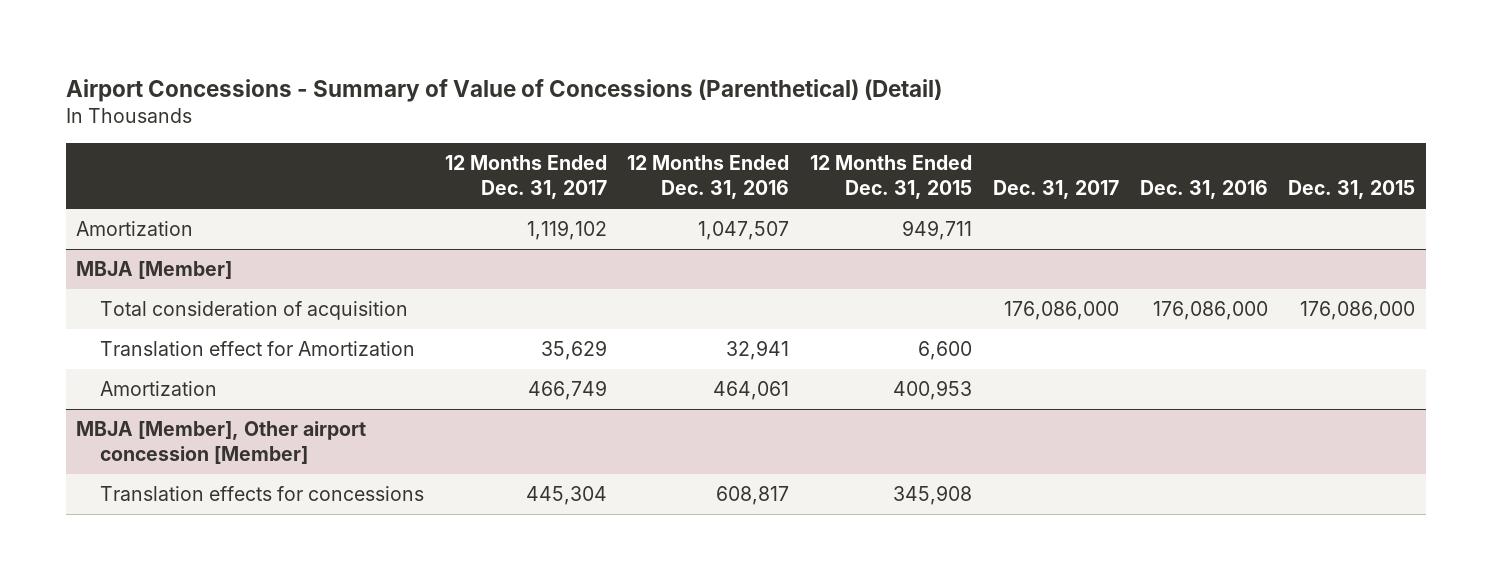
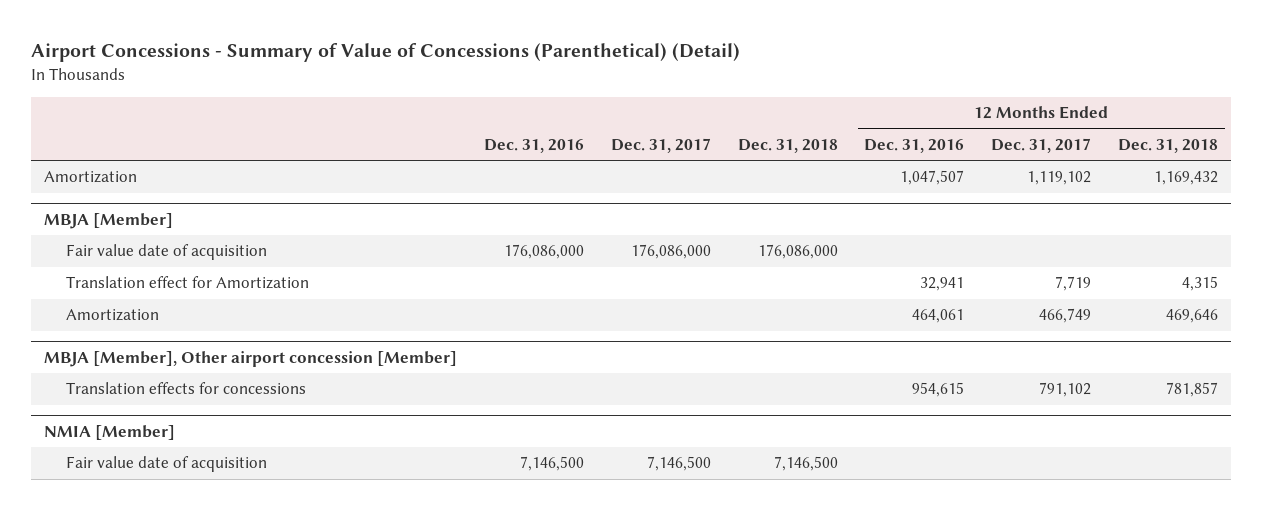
- | 12 Months Ended Dec. 31, 2017 | 12 Months Ended Dec. 31, 2016 | 12 Months Ended Dec. 31, 2015 | Dec. 31, 2017 | Dec. 31, 2016 | Dec. 31, 2015
+ | Dec. 31, 2016 | Dec. 31, 2017 | Dec. 31, 2018 | 12 Months Ended Dec. 31, 2016 | 12 Months Ended Dec. 31, 2017 | 12 Months Ended Dec. 31, 2018
@ MBJA [Member]
- Total consideration of acquisition | | | | 176,086,000 | 176,086,000 | 176,086,000
- Translation effect for Amortization | 35,629 | 32,941 | 6,600 | | |
+ Fair value date of acquisition | 176,086,000 | 176,086,000 | 176,086,000 | | |
+ Translation effect for Amortization | | | | 32,941 | 7,719 | 4,315
@ MBJA [Member], Other airport concession [Member]
- Translation effects for concessions | 445,304 | 608,817 | 345,908 | | |
+ Translation effects for concessions | | | | 954,615 | 791,102 | 781,857
+ NMIA [Member]
+ Fair value date of acquisition | 7,146,500 | 7,146,500 | 7,146,500 | | |

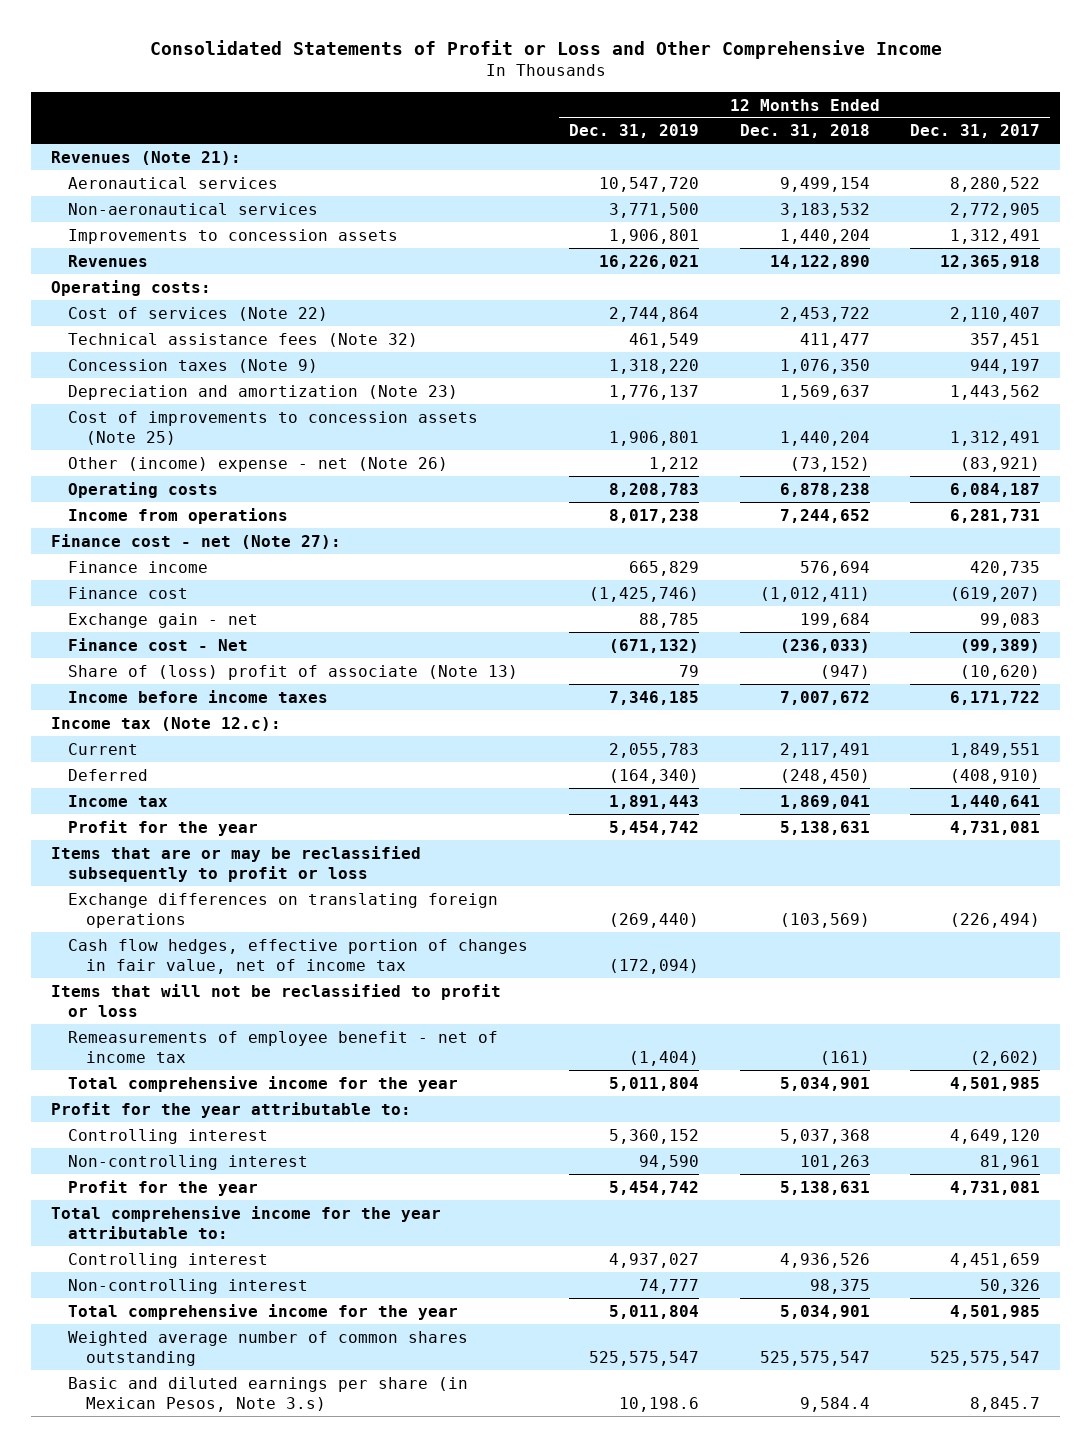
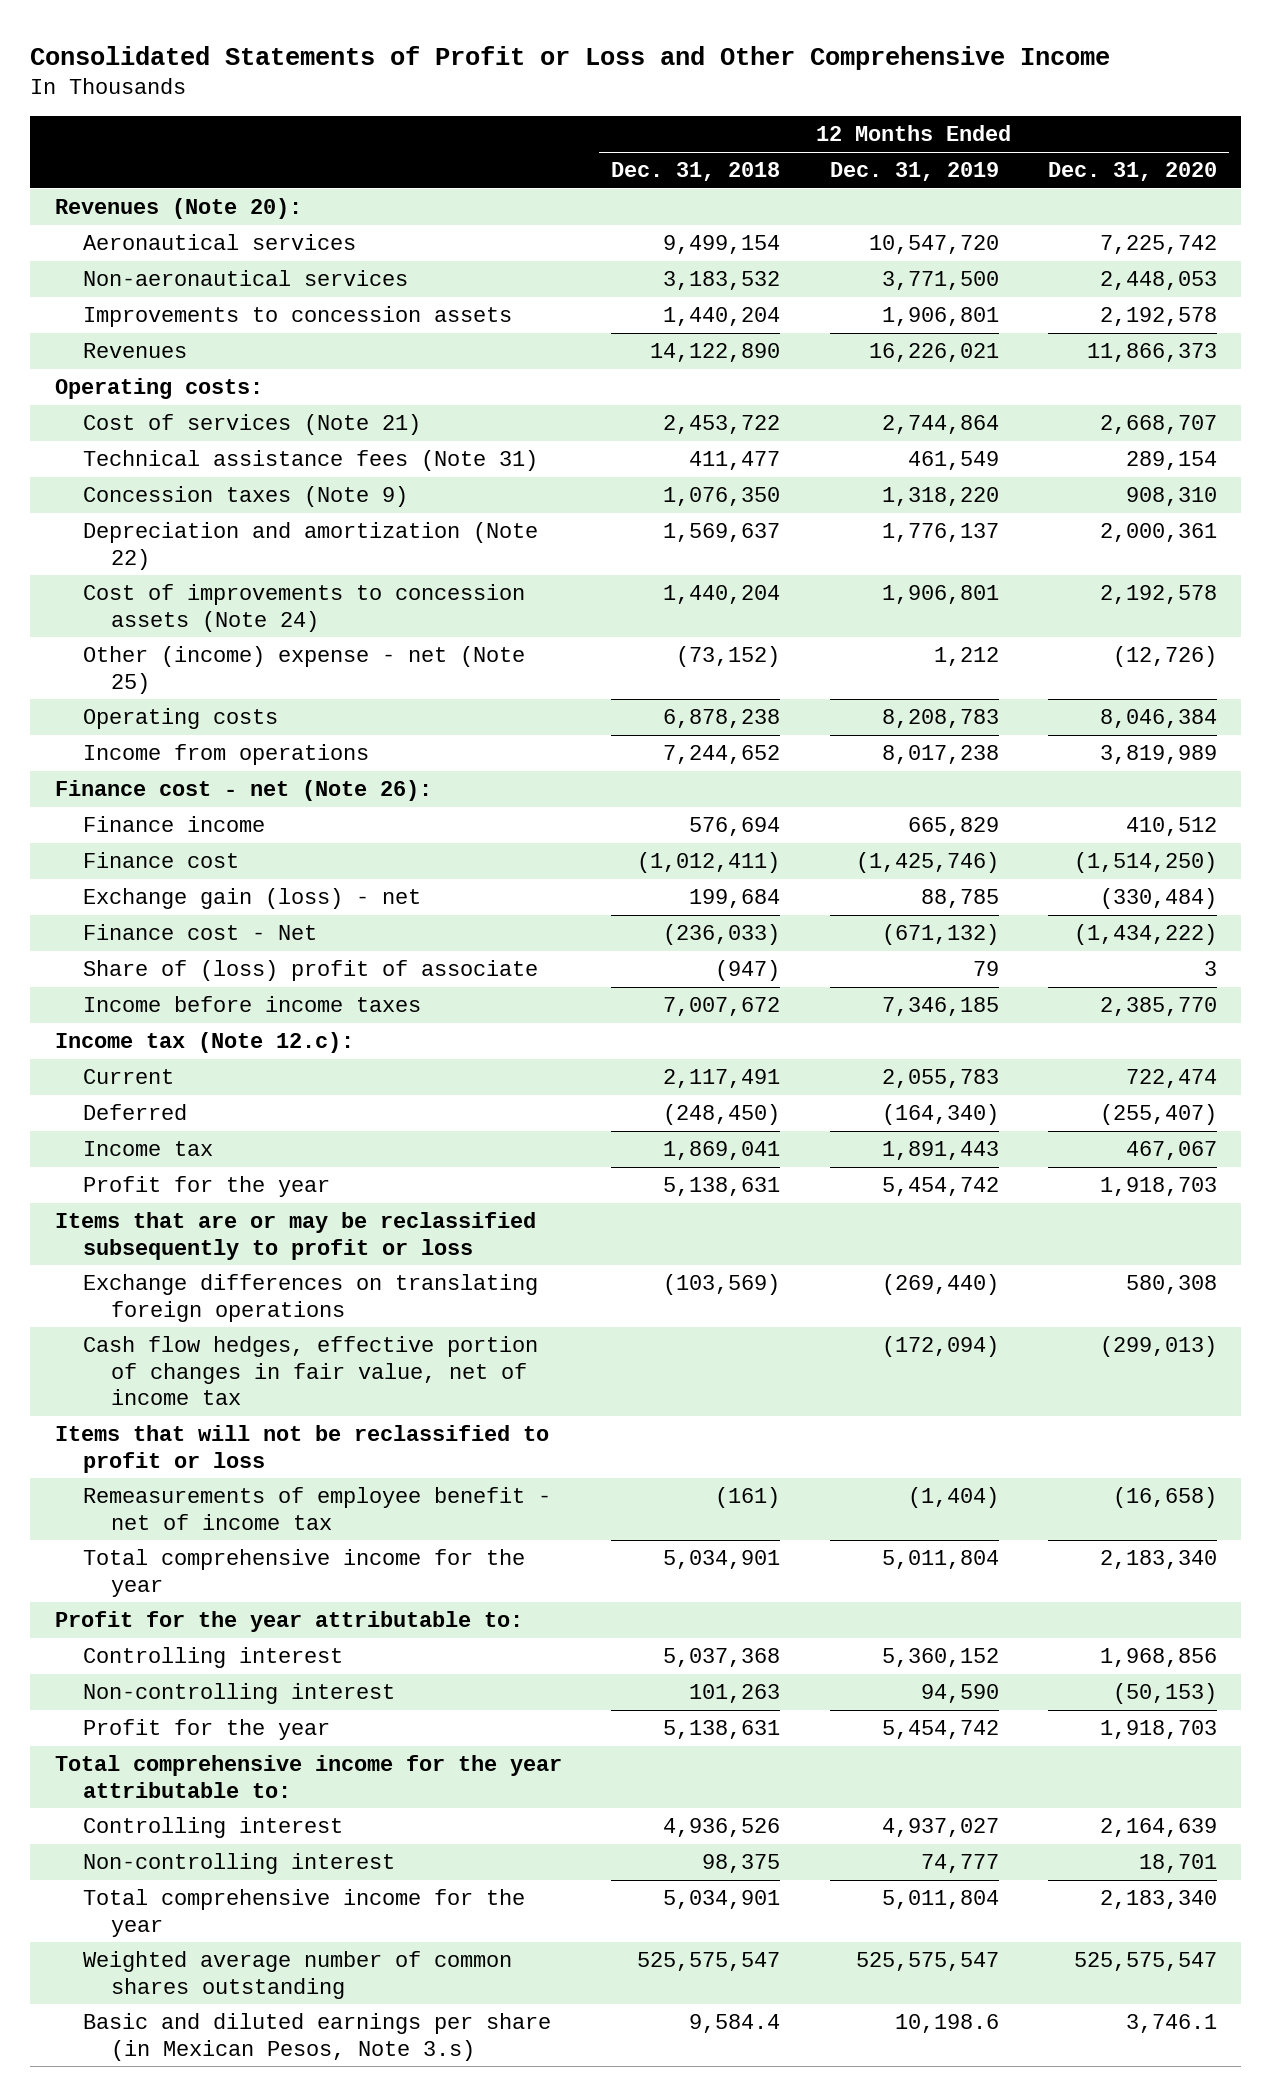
- | 12 Months Ended Dec. 31, 2019 | 12 Months Ended Dec. 31, 2018 | 12 Months Ended Dec. 31, 2017
+ | 12 Months Ended Dec. 31, 2018 | 12 Months Ended Dec. 31, 2019 | 12 Months Ended Dec. 31, 2020
- Revenues (Note 21):
+ Revenues (Note 20):
- Cost of services (Note 22) | 2,744,864 | 2,453,722 | 2,110,407
- Technical assistance fees (Note 32) | 461,549 | 411,477 | 357,451
+ Cost of services (Note 21) | 2,453,722 | 2,744,864 | 2,668,707
+ Technical assistance fees (Note 31) | 411,477 | 461,549 | 289,154
- Depreciation and amortization (Note 23) | 1,776,137 | 1,569,637 | 1,443,562
- Cost of improvements to concession assets (Note 25) | 1,906,801 | 1,440,204 | 1,312,491
- Other (income) expense - net (Note 26) | 1,212 | (73,152) | (83,921)
+ Depreciation and amortization (Note 22) | 1,569,637 | 1,776,137 | 2,000,361
+ Cost of improvements to concession assets (Note 24) | 1,440,204 | 1,906,801 | 2,192,578
+ Other (income) expense - net (Note 25) | (73,152) | 1,212 | (12,726)
- Finance cost - net (Note 27):
+ Finance cost - net (Note 26):
- Exchange gain - net | 88,785 | 199,684 | 99,083
+ Exchange gain (loss) - net | 199,684 | 88,785 | (330,484)
- Share of (loss) profit of associate (Note 13) | 79 | (947) | (10,620)
+ Share of (loss) profit of associate | (947) | 79 | 3

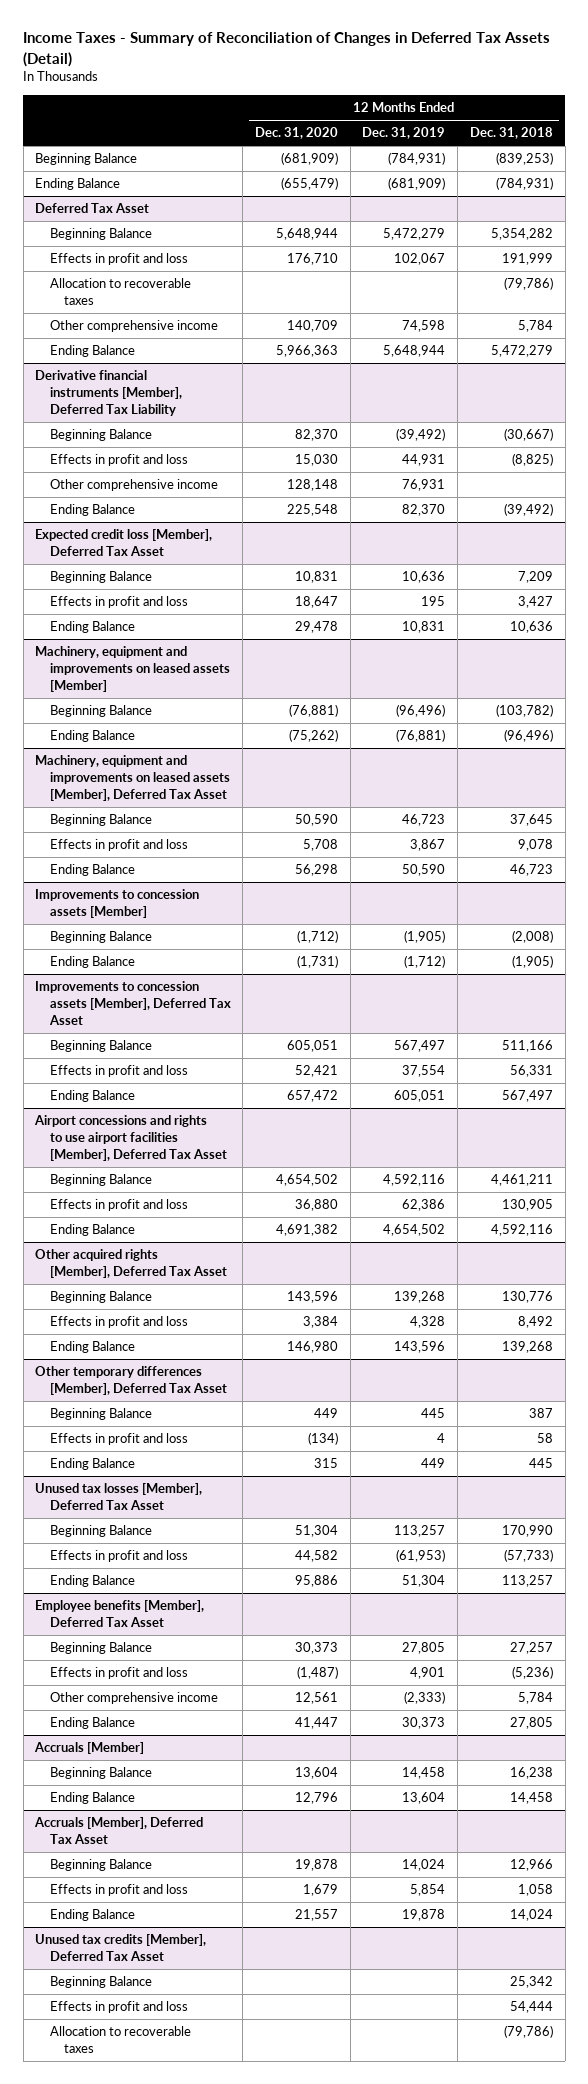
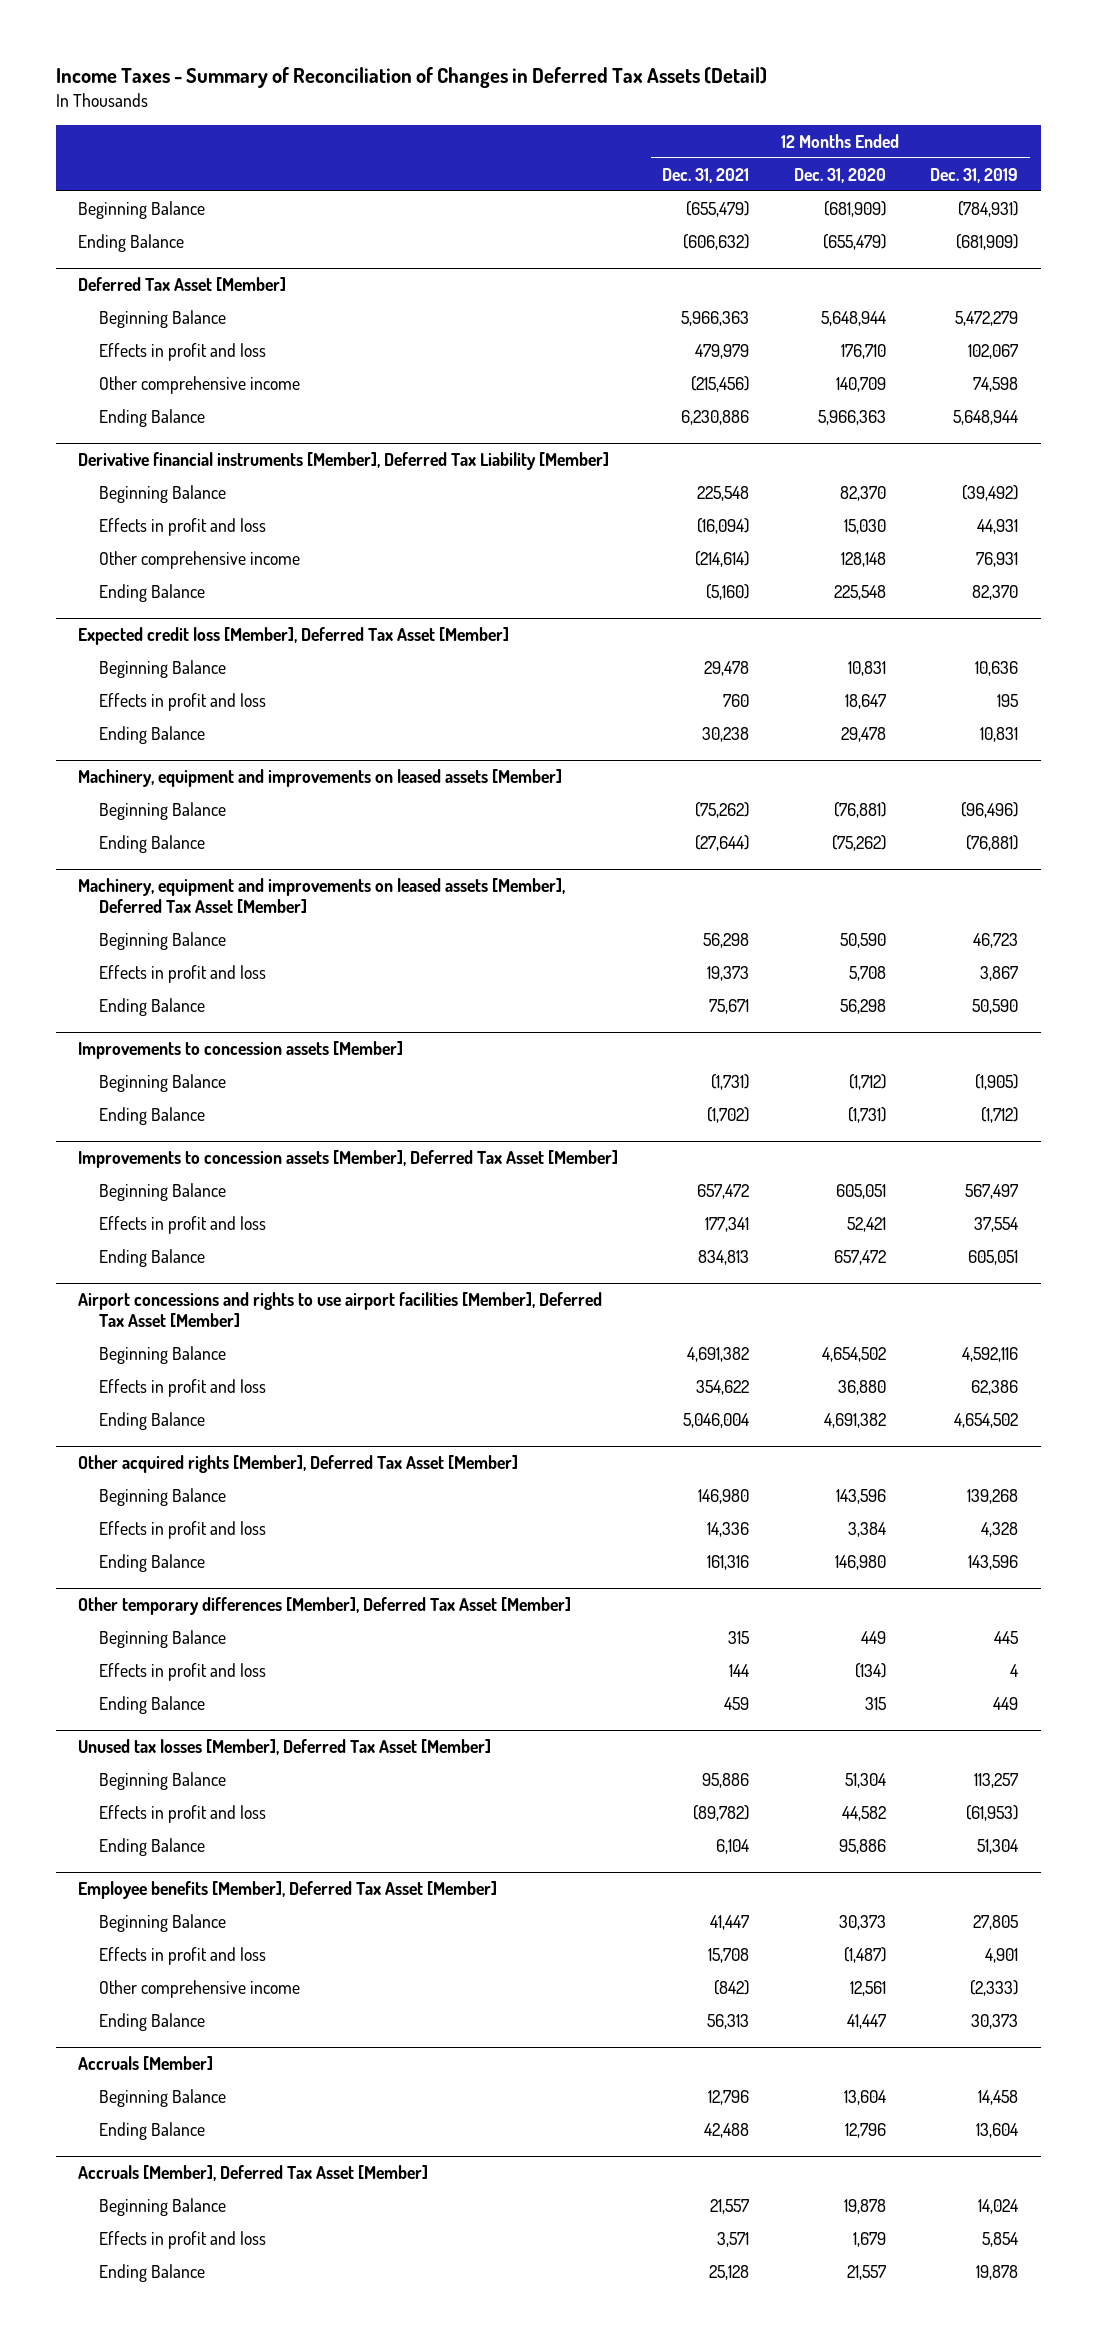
- | 12 Months Ended Dec. 31, 2020 | 12 Months Ended Dec. 31, 2019 | 12 Months Ended Dec. 31, 2018
+ | 12 Months Ended Dec. 31, 2021 | 12 Months Ended Dec. 31, 2020 | 12 Months Ended Dec. 31, 2019
- Deferred Tax Asset
+ Deferred Tax Asset [Member]
- Allocation to recoverable taxes | | | (79,786)
- Derivative financial instruments [Member], Deferred Tax Liability
+ Derivative financial instruments [Member], Deferred Tax Liability [Member]
- Expected credit loss [Member], Deferred Tax Asset
+ Expected credit loss [Member], Deferred Tax Asset [Member]
- Machinery, equipment and improvements on leased assets [Member], Deferred Tax Asset
+ Machinery, equipment and improvements on leased assets [Member], Deferred Tax Asset [Member]
- Improvements to concession assets [Member], Deferred Tax Asset
+ Improvements to concession assets [Member], Deferred Tax Asset [Member]
- Airport concessions and rights to use airport facilities [Member], Deferred Tax Asset
+ Airport concessions and rights to use airport facilities [Member], Deferred Tax Asset [Member]
- Other acquired rights [Member], Deferred Tax Asset
+ Other acquired rights [Member], Deferred Tax Asset [Member]
- Other temporary differences [Member], Deferred Tax Asset
+ Other temporary differences [Member], Deferred Tax Asset [Member]
- Unused tax losses [Member], Deferred Tax Asset
+ Unused tax losses [Member], Deferred Tax Asset [Member]
- Employee benefits [Member], Deferred Tax Asset
+ Employee benefits [Member], Deferred Tax Asset [Member]
- Accruals [Member], Deferred Tax Asset
+ Accruals [Member], Deferred Tax Asset [Member]
- Unused tax credits [Member], Deferred Tax Asset
- Beginning Balance | | | 25,342
- Effects in profit and loss | | | 54,444
- Allocation to recoverable taxes | | | (79,786)

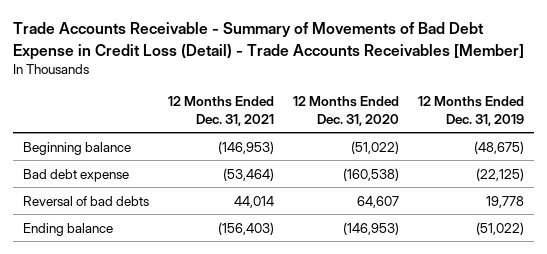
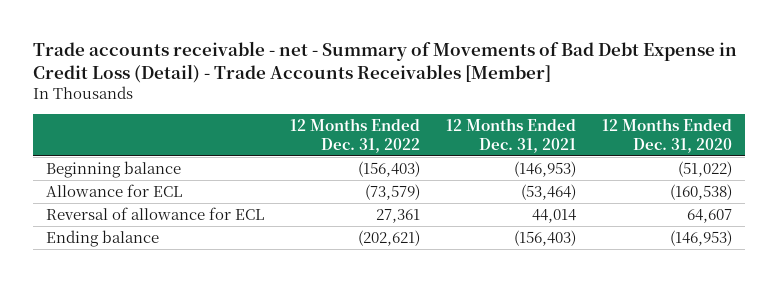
- Trade Accounts Receivable - Summary of Movements of Bad Debt Expense in Credit Loss (Detail) - Trade Accounts Receivables [Member]
+ Trade accounts receivable - net - Summary of Movements of Bad Debt Expense in Credit Loss (Detail) - Trade Accounts Receivables [Member]
- | 12 Months Ended Dec. 31, 2021 | 12 Months Ended Dec. 31, 2020 | 12 Months Ended Dec. 31, 2019
+ | 12 Months Ended Dec. 31, 2022 | 12 Months Ended Dec. 31, 2021 | 12 Months Ended Dec. 31, 2020
- Bad debt expense | (53,464) | (160,538) | (22,125)
- Reversal of bad debts | 44,014 | 64,607 | 19,778
+ Allowance for ECL | (73,579) | (53,464) | (160,538)
+ Reversal of allowance for ECL | 27,361 | 44,014 | 64,607

